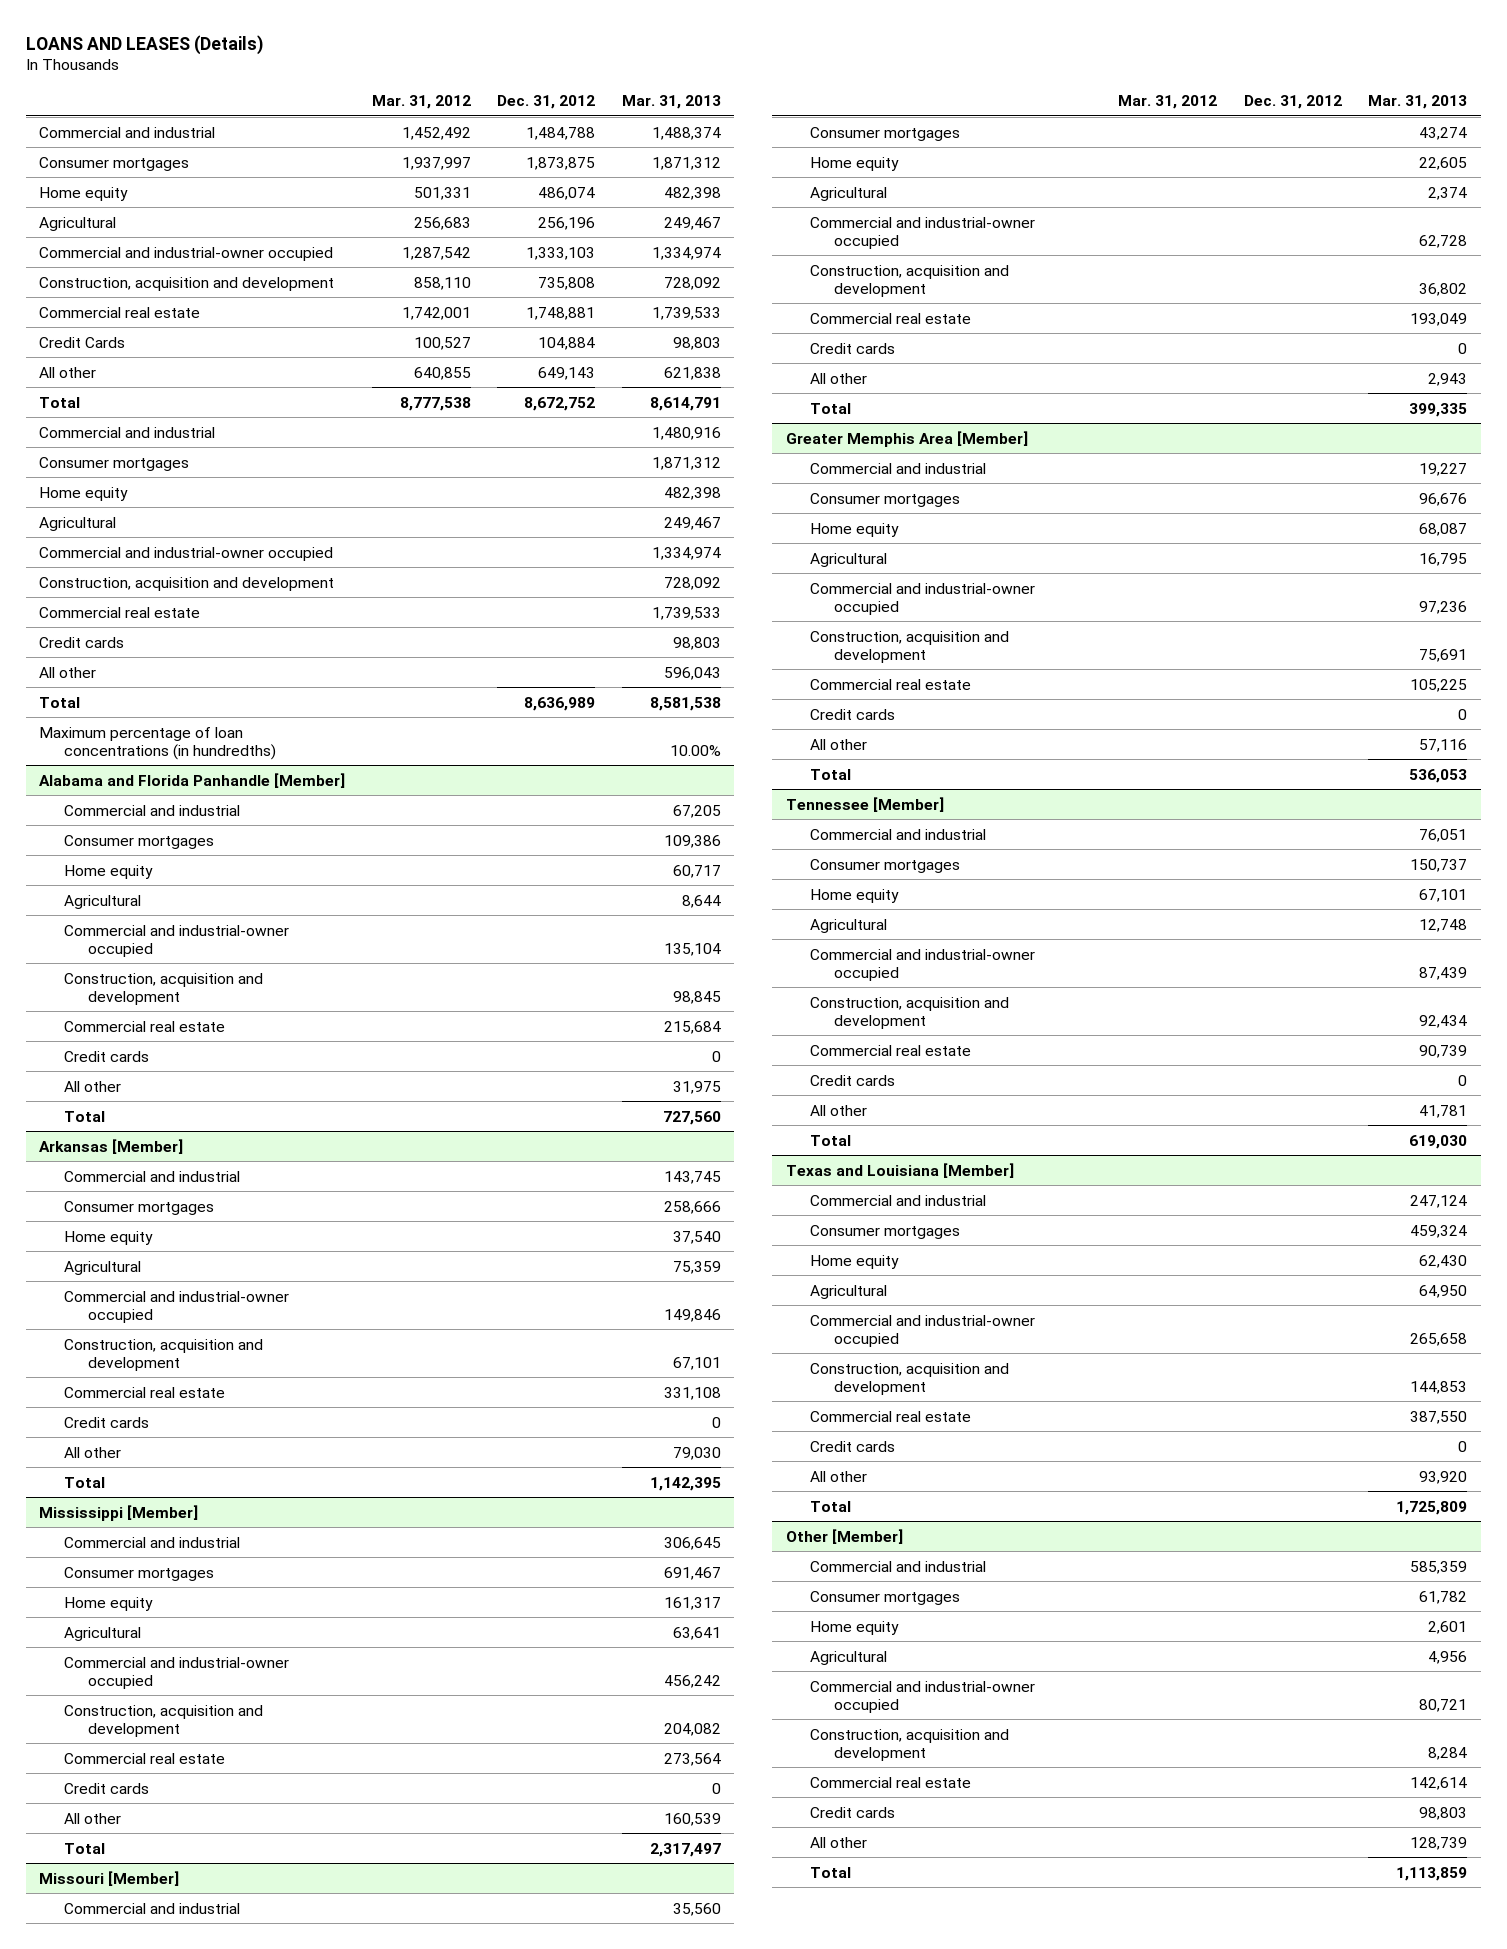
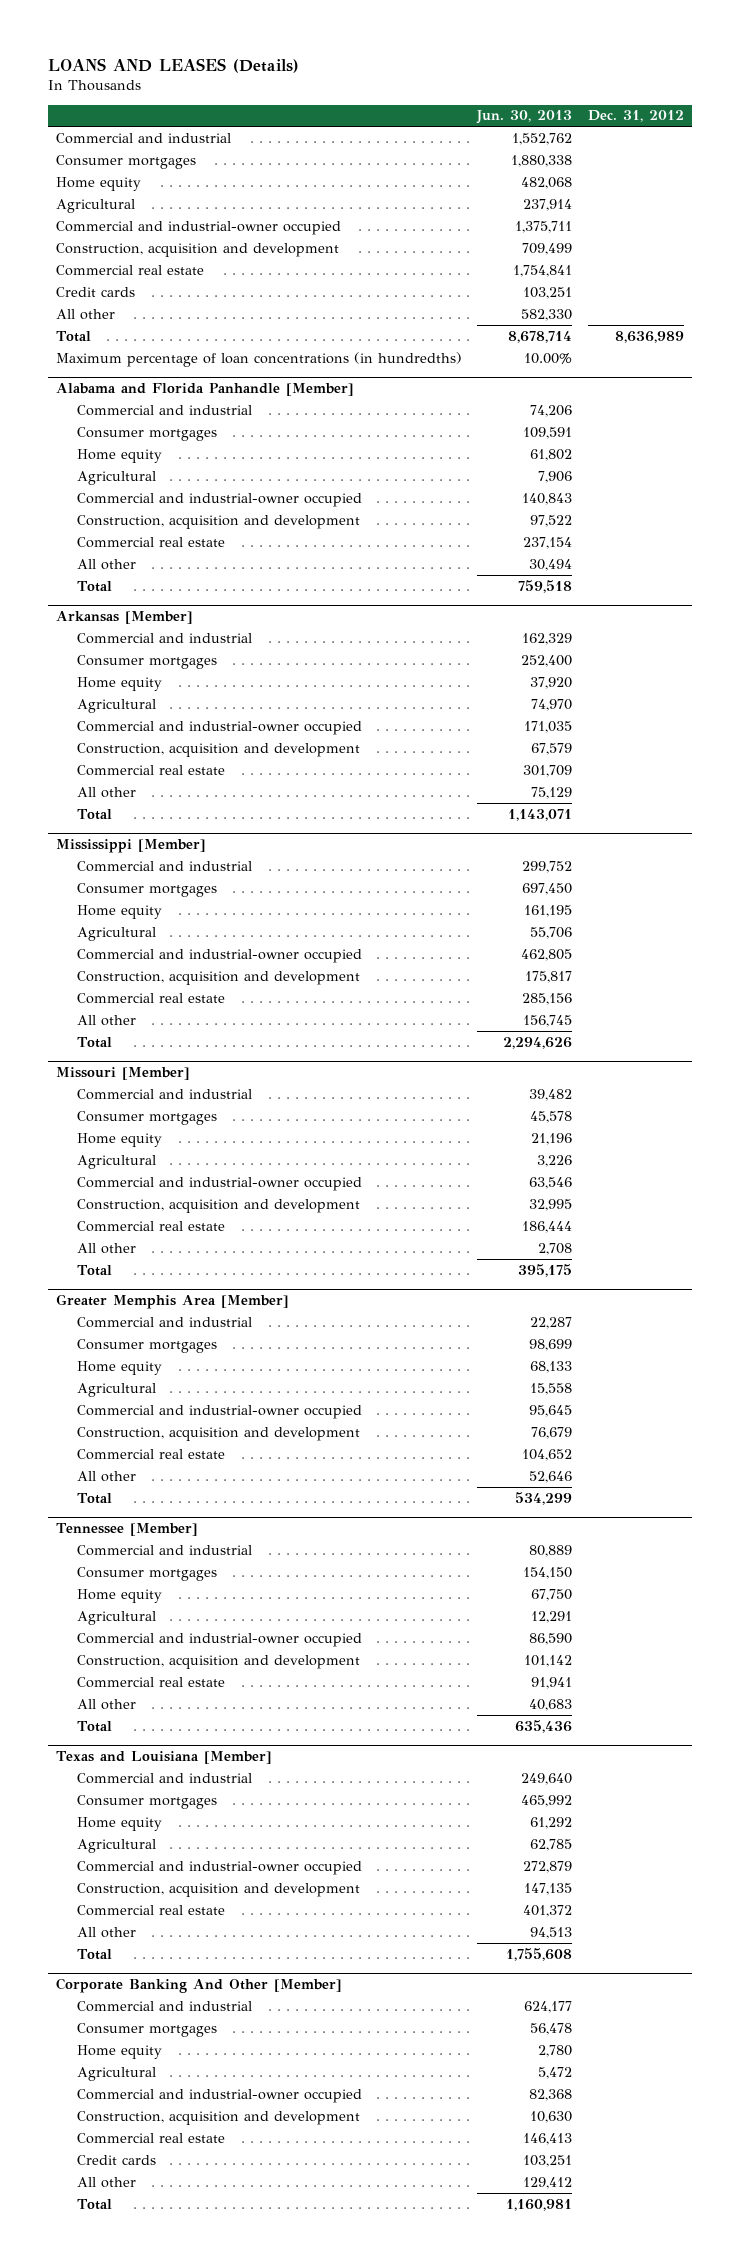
- | Mar. 31, 2012 | Dec. 31, 2012 | Mar. 31, 2013
+ | Jun. 30, 2013 | Dec. 31, 2012
- Commercial and industrial | 1,452,492 | 1,484,788 | 1,488,374
- Consumer mortgages | 1,937,997 | 1,873,875 | 1,871,312
- Home equity | 501,331 | 486,074 | 482,398
- Agricultural | 256,683 | 256,196 | 249,467
- Commercial and industrial-owner occupied | 1,287,542 | 1,333,103 | 1,334,974
- Construction, acquisition and development | 858,110 | 735,808 | 728,092
- Commercial real estate | 1,742,001 | 1,748,881 | 1,739,533
- Credit Cards | 100,527 | 104,884 | 98,803
- All other | 640,855 | 649,143 | 621,838
- Total | 8,777,538 | 8,672,752 | 8,614,791
@ Alabama and Florida Panhandle [Member]
- Credit cards | | | 0
@ Arkansas [Member]
- Credit cards | | | 0
@ Mississippi [Member]
- Credit cards | | | 0
@ Missouri [Member]
- Credit cards | | | 0
@ Greater Memphis Area [Member]
- Credit cards | | | 0
@ Tennessee [Member]
- Credit cards | | | 0
@ Texas and Louisiana [Member]
- Credit cards | | | 0
- Other [Member]
+ Corporate Banking And Other [Member]

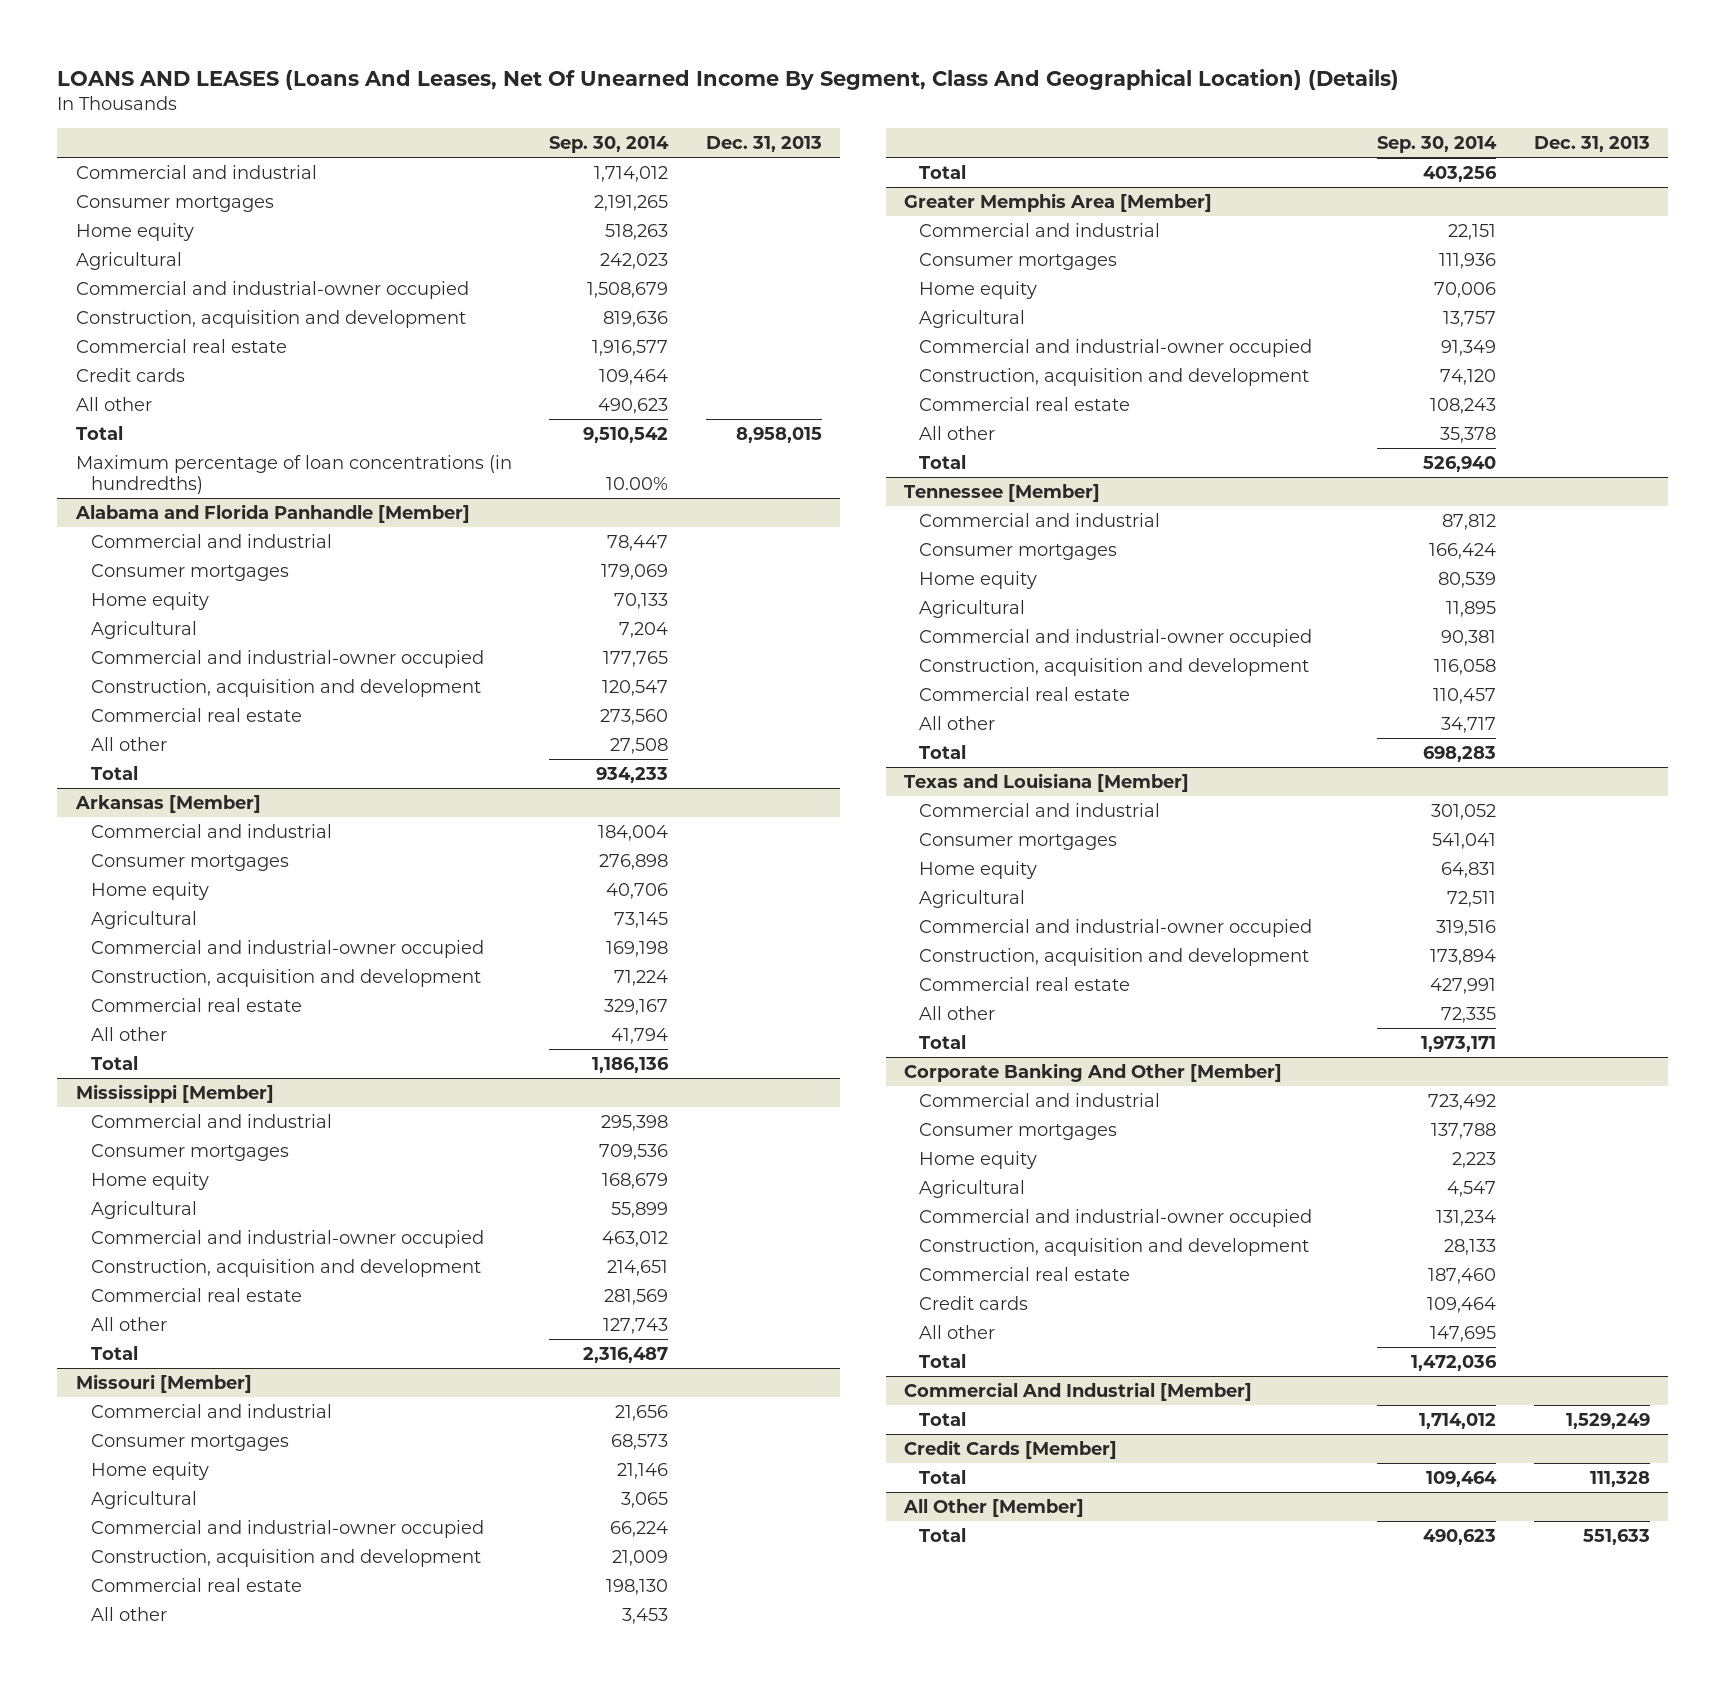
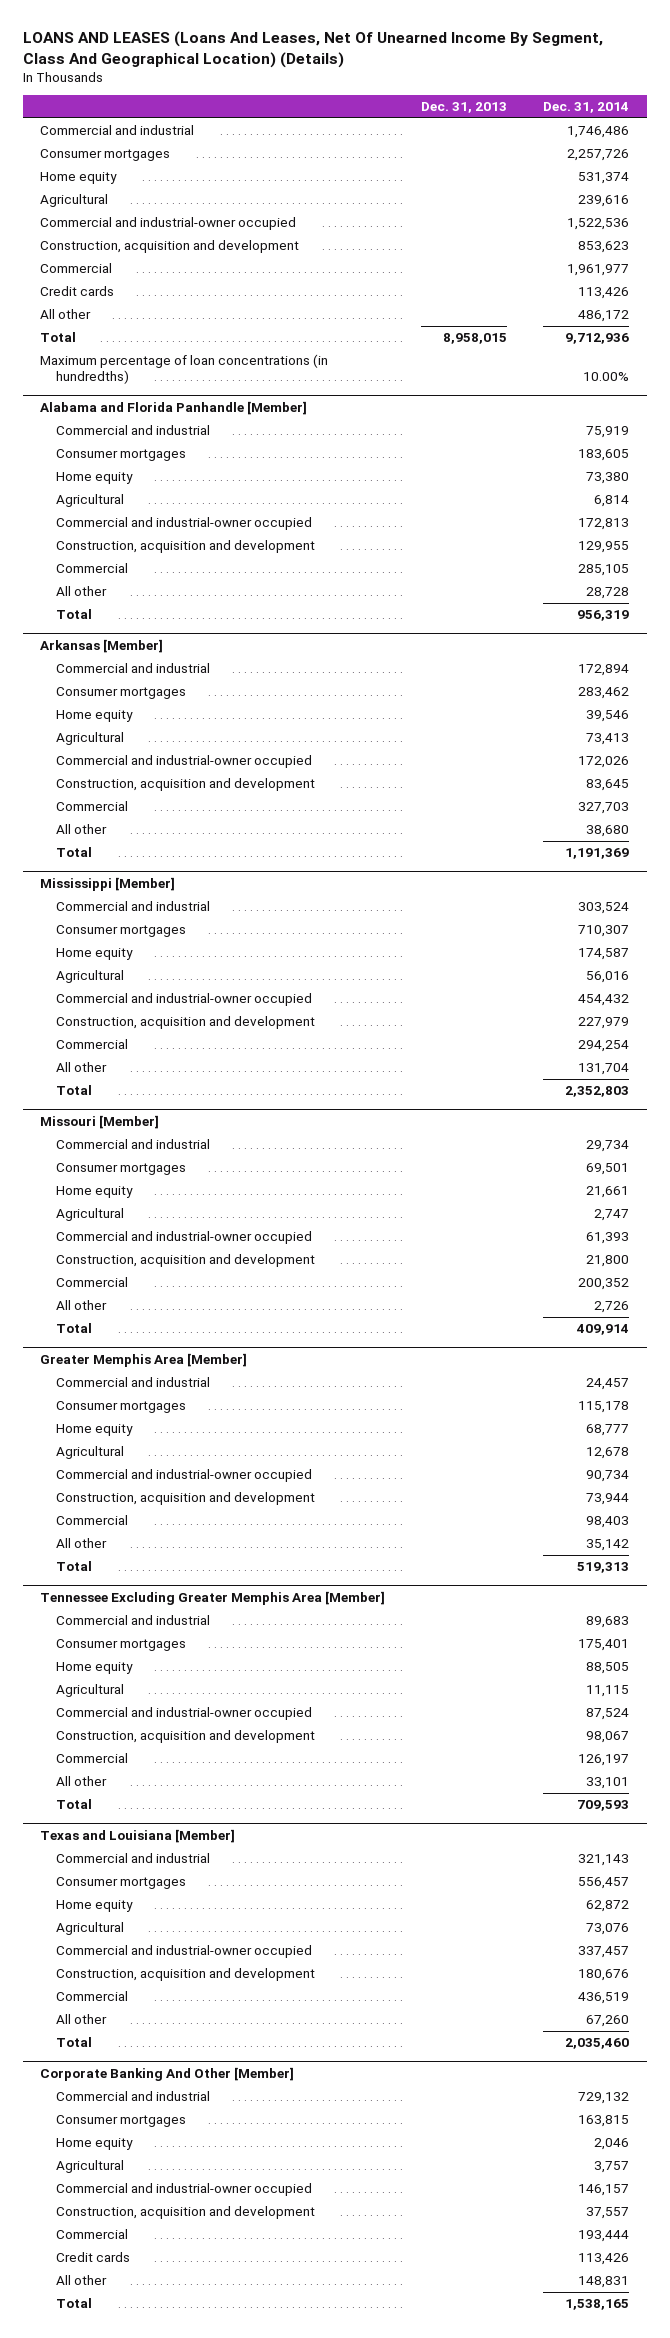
- | Sep. 30, 2014 | Dec. 31, 2013
+ | Dec. 31, 2013 | Dec. 31, 2014
- Commercial real estate | 1,916,577 |
+ Commercial | | 1,961,977
@ Alabama and Florida Panhandle [Member]
- Commercial real estate | 273,560 |
+ Commercial | | 285,105
@ Arkansas [Member]
- Commercial real estate | 329,167 |
+ Commercial | | 327,703
@ Mississippi [Member]
- Commercial real estate | 281,569 |
+ Commercial | | 294,254
@ Missouri [Member]
- Commercial real estate | 198,130 |
+ Commercial | | 200,352
@ Greater Memphis Area [Member]
- Commercial real estate | 108,243 |
+ Commercial | | 98,403
- Tennessee [Member]
+ Tennessee Excluding Greater Memphis Area [Member]
- Commercial real estate | 110,457 |
+ Commercial | | 126,197
@ Texas and Louisiana [Member]
- Commercial real estate | 427,991 |
+ Commercial | | 436,519
@ Corporate Banking And Other [Member]
- Commercial real estate | 187,460 |
+ Commercial | | 193,444
- Commercial And Industrial [Member]
- Total | 1,714,012 | 1,529,249
- Credit Cards [Member]
- Total | 109,464 | 111,328
- All Other [Member]
- Total | 490,623 | 551,633

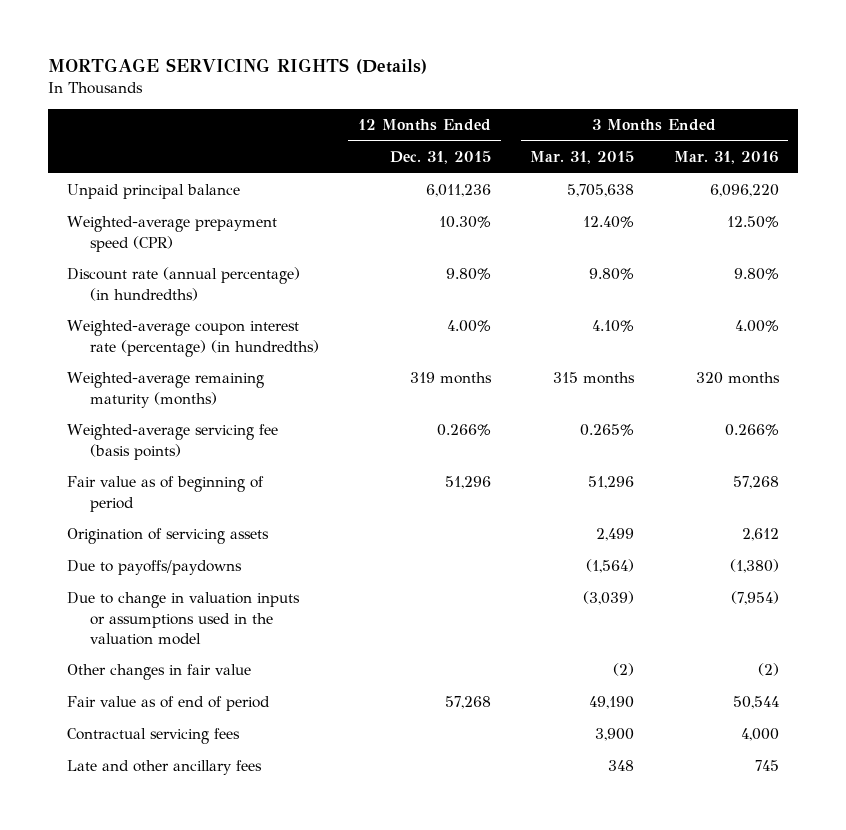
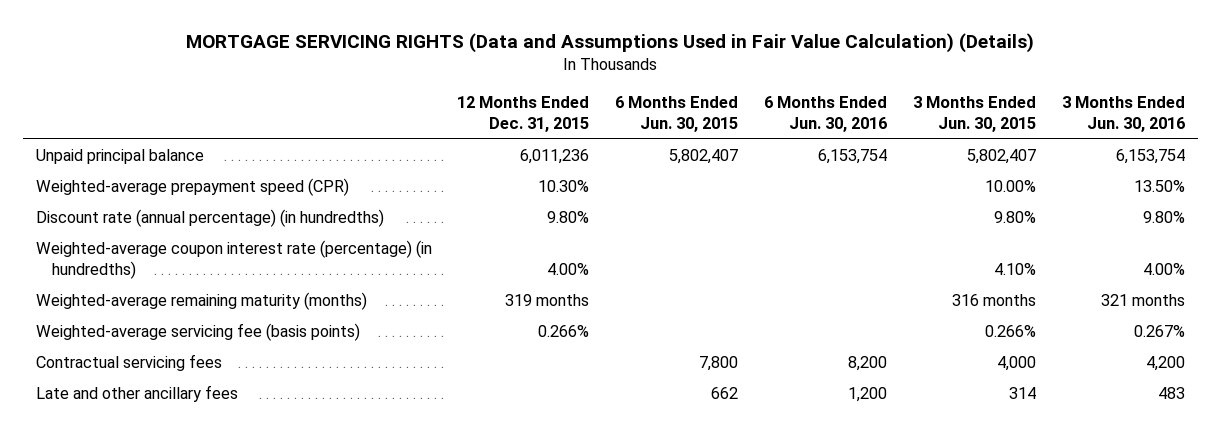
- MORTGAGE SERVICING RIGHTS (Details)
+ MORTGAGE SERVICING RIGHTS (Data and Assumptions Used in Fair Value Calculation) (Details)
- | 12 Months Ended Dec. 31, 2015 | 3 Months Ended Mar. 31, 2015 | 3 Months Ended Mar. 31, 2016
+ | 12 Months Ended Dec. 31, 2015 | 6 Months Ended Jun. 30, 2015 | 6 Months Ended Jun. 30, 2016 | 3 Months Ended Jun. 30, 2015 | 3 Months Ended Jun. 30, 2016
- Fair value as of beginning of period | 51,296 | 51,296 | 57,268
- Origination of servicing assets | | 2,499 | 2,612
- Due to payoffs/paydowns | | (1,564) | (1,380)
- Due to change in valuation inputs or assumptions used in the valuation model | | (3,039) | (7,954)
- Other changes in fair value | | (2) | (2)
- Fair value as of end of period | 57,268 | 49,190 | 50,544

